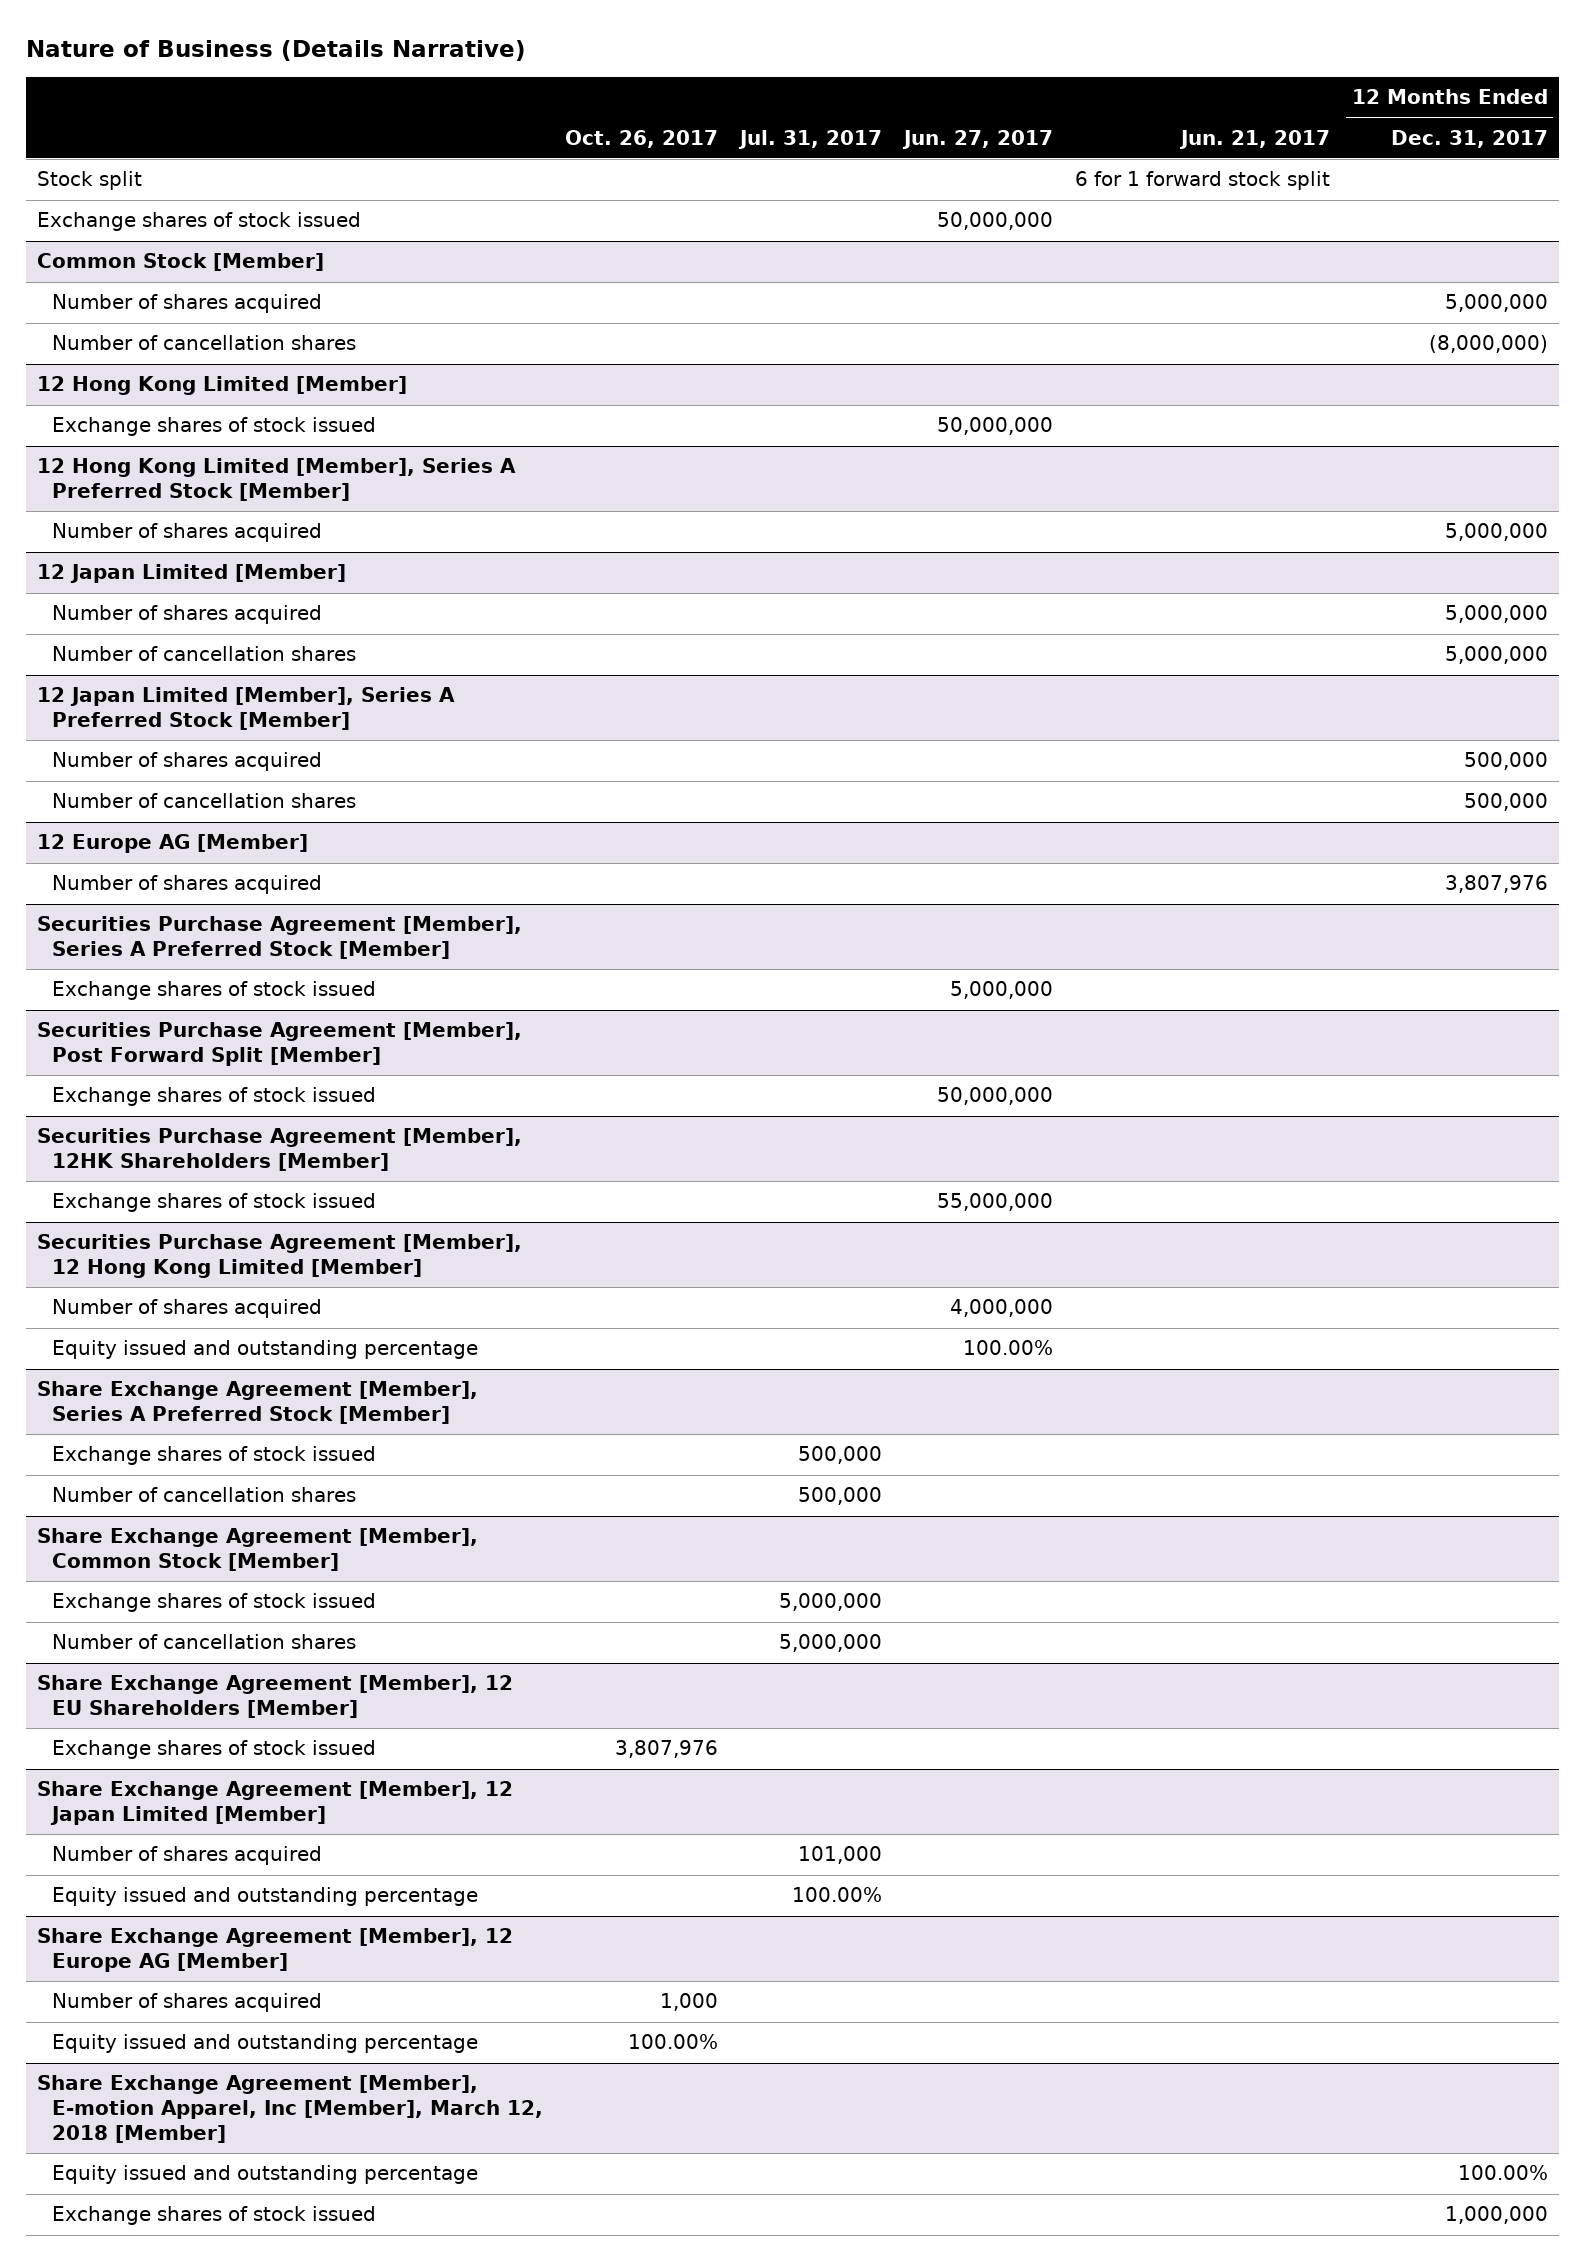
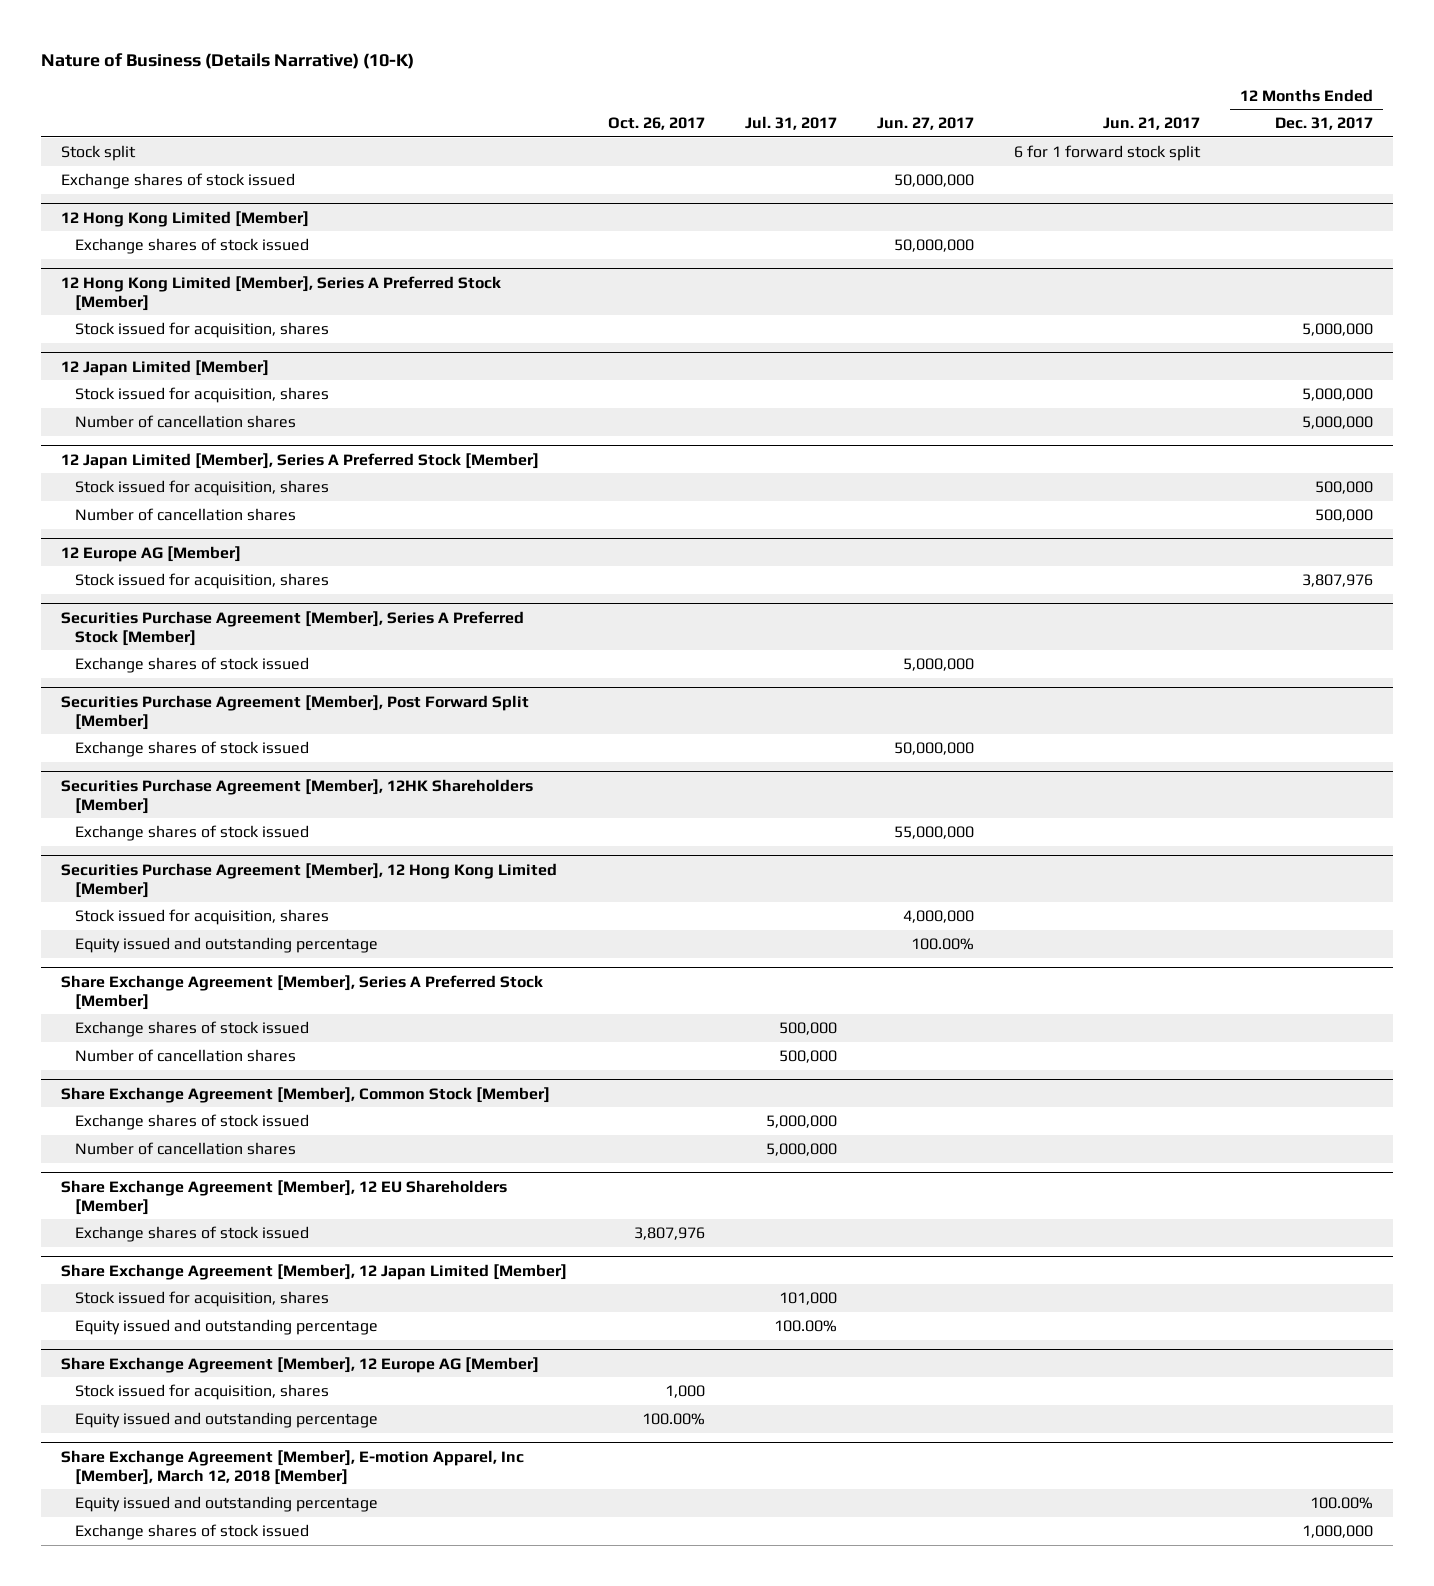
- Nature of Business (Details Narrative)
+ Nature of Business (Details Narrative) (10-K)
- Common Stock [Member]
- Number of shares acquired | | | | | 5,000,000
- Number of cancellation shares | | | | | (8,000,000)
@ 12 Hong Kong Limited [Member], Series A Preferred Stock [Member]
- Number of shares acquired | | | | | 5,000,000
+ Stock issued for acquisition, shares | | | | | 5,000,000
@ 12 Japan Limited [Member]
- Number of shares acquired | | | | | 5,000,000
+ Stock issued for acquisition, shares | | | | | 5,000,000
@ 12 Japan Limited [Member], Series A Preferred Stock [Member]
- Number of shares acquired | | | | | 500,000
+ Stock issued for acquisition, shares | | | | | 500,000
@ 12 Europe AG [Member]
- Number of shares acquired | | | | | 3,807,976
+ Stock issued for acquisition, shares | | | | | 3,807,976
@ Securities Purchase Agreement [Member], 12 Hong Kong Limited [Member]
- Number of shares acquired | | | 4,000,000 | |
+ Stock issued for acquisition, shares | | | 4,000,000 | |
@ Share Exchange Agreement [Member], 12 Japan Limited [Member]
- Number of shares acquired | | 101,000 | | |
+ Stock issued for acquisition, shares | | 101,000 | | |
@ Share Exchange Agreement [Member], 12 Europe AG [Member]
- Number of shares acquired | 1,000 | | | |
+ Stock issued for acquisition, shares | 1,000 | | | |

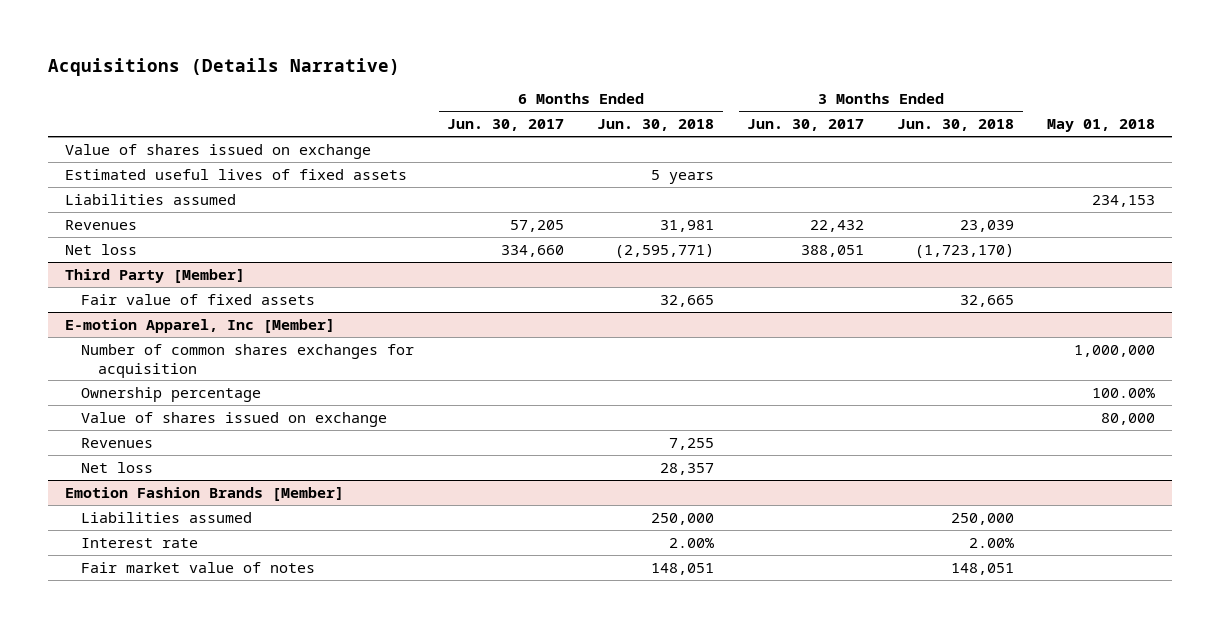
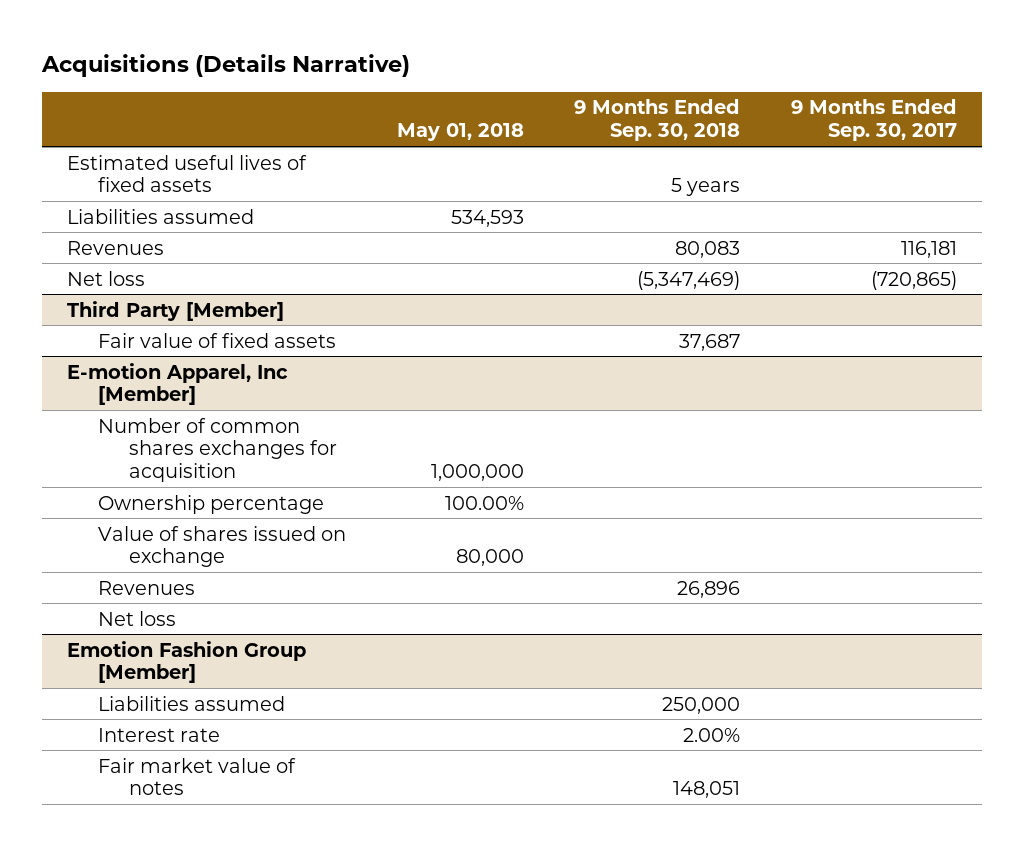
- | 6 Months Ended Jun. 30, 2017 | 6 Months Ended Jun. 30, 2018 | 3 Months Ended Jun. 30, 2017 | 3 Months Ended Jun. 30, 2018 | May 01, 2018
+ | May 01, 2018 | 9 Months Ended Sep. 30, 2018 | 9 Months Ended Sep. 30, 2017
- Value of shares issued on exchange
- Liabilities assumed | | | | | 234,153
+ Liabilities assumed | 534,593 | |
- Emotion Fashion Brands [Member]
- Liabilities assumed | | 250,000 | | 250,000 |
- Interest rate | | 2.00% | | 2.00% |
- Fair market value of notes | | 148,051 | | 148,051 |
+ Emotion Fashion Group [Member]
+ Liabilities assumed | | 250,000 |
+ Interest rate | | 2.00% |
+ Fair market value of notes | | 148,051 |

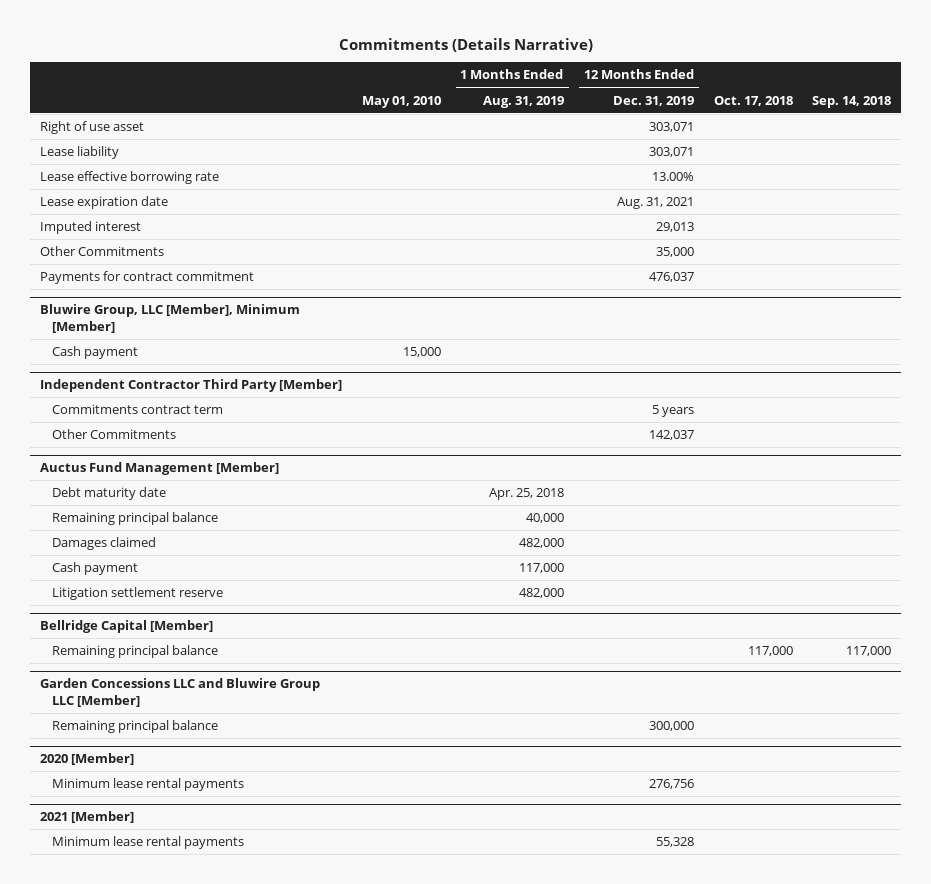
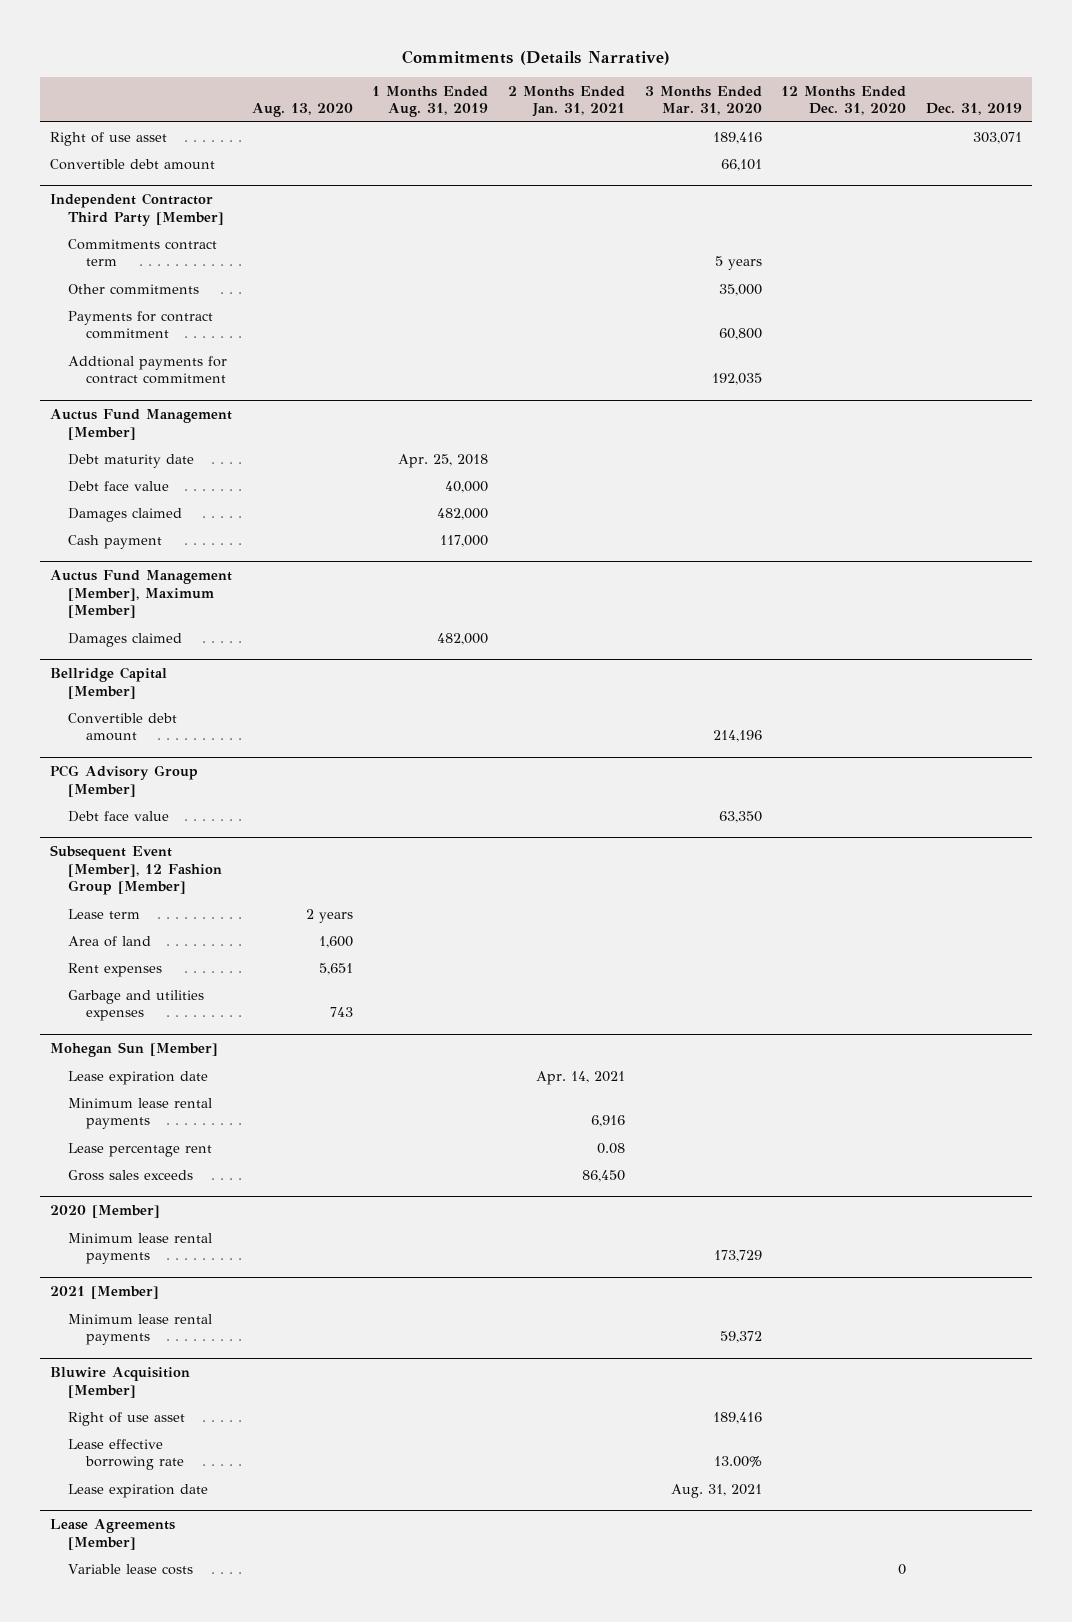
- | May 01, 2010 | 1 Months Ended Aug. 31, 2019 | 12 Months Ended Dec. 31, 2019 | Oct. 17, 2018 | Sep. 14, 2018
+ | Aug. 13, 2020 | 1 Months Ended Aug. 31, 2019 | 2 Months Ended Jan. 31, 2021 | 3 Months Ended Mar. 31, 2020 | 12 Months Ended Dec. 31, 2020 | Dec. 31, 2019
- Lease liability | | | 303,071 | |
- Lease effective borrowing rate | | | 13.00% | |
- Lease expiration date | | | Aug. 31, 2021 | |
- Imputed interest | | | 29,013 | |
- Other Commitments | | | 35,000 | |
- Payments for contract commitment | | | 476,037 | |
- Bluwire Group, LLC [Member], Minimum [Member]
- Cash payment | 15,000 | | | |
+ Convertible debt amount | | | | 66,101 | |
@ Independent Contractor Third Party [Member]
- Other Commitments | | | 142,037 | |
+ Other commitments | | | | 35,000 | |
+ Payments for contract commitment | | | | 60,800 | |
+ Addtional payments for contract commitment | | | | 192,035 | |
@ Auctus Fund Management [Member]
- Remaining principal balance | | 40,000 | | |
+ Debt face value | | 40,000 | | | |
- Litigation settlement reserve | | 482,000 | | |
+ Auctus Fund Management [Member], Maximum [Member]
+ Damages claimed | | 482,000 | | | |
@ Bellridge Capital [Member]
- Remaining principal balance | | | | 117,000 | 117,000
- Garden Concessions LLC and Bluwire Group LLC [Member]
- Remaining principal balance | | | 300,000 | |
@ Bellridge Capital [Member]
+ Convertible debt amount | | | | 214,196 | |
+ PCG Advisory Group [Member]
+ Debt face value | | | | 63,350 | |
+ Subsequent Event [Member], 12 Fashion Group [Member]
+ Lease term | 2 years | | | | |
+ Area of land | 1,600 | | | | |
+ Rent expenses | 5,651 | | | | |
+ Garbage and utilities expenses | 743 | | | | |
+ Mohegan Sun [Member]
+ Lease expiration date | | | Apr. 14, 2021 | | |
+ Minimum lease rental payments | | | 6,916 | | |
+ Lease percentage rent | | | 0.08 | | |
+ Gross sales exceeds | | | 86,450 | | |
+ Bluwire Acquisition [Member]
+ Right of use asset | | | | 189,416 | |
+ Lease effective borrowing rate | | | | 13.00% | |
+ Lease expiration date | | | | Aug. 31, 2021 | |
+ Lease Agreements [Member]
+ Variable lease costs | | | | | 0 |

